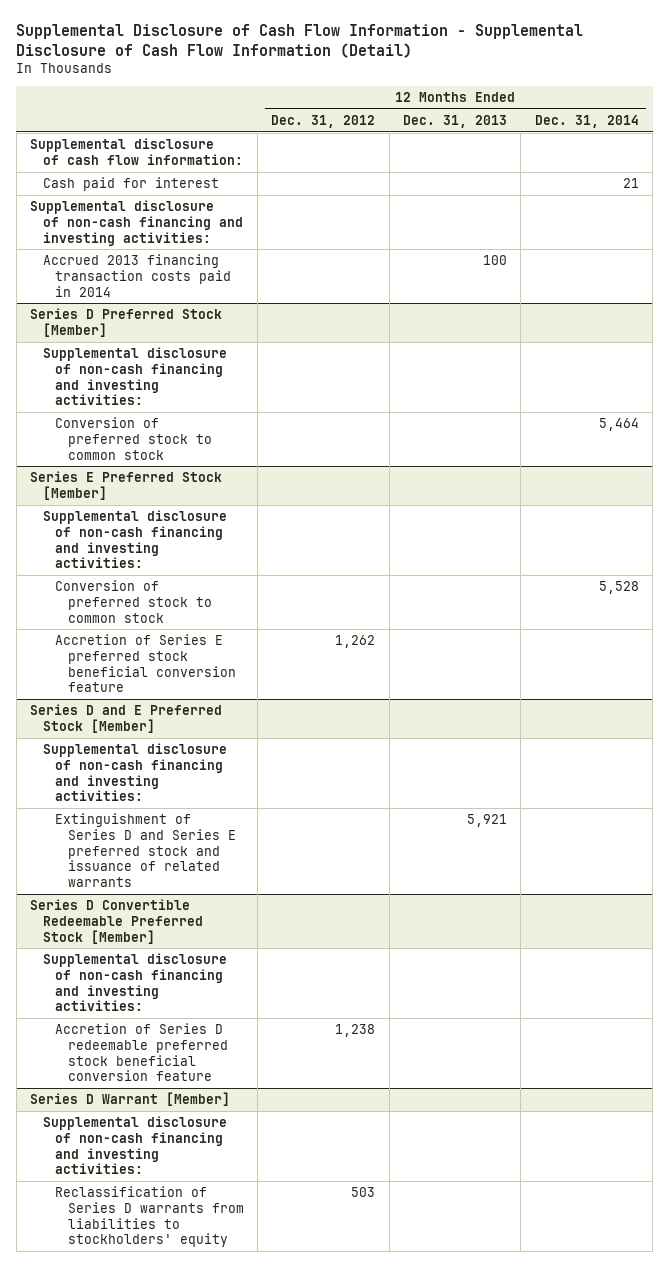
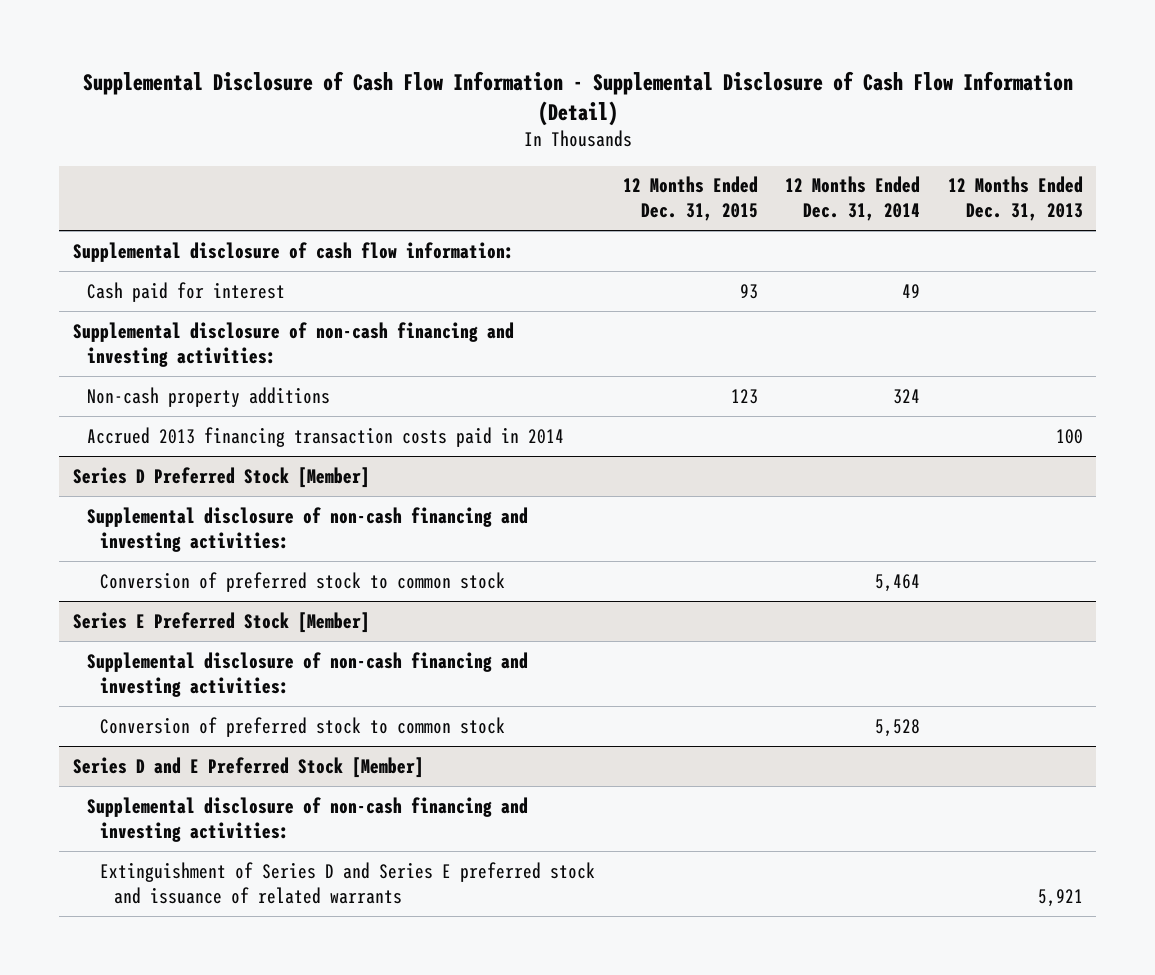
- | 12 Months Ended Dec. 31, 2012 | 12 Months Ended Dec. 31, 2013 | 12 Months Ended Dec. 31, 2014
+ | 12 Months Ended Dec. 31, 2015 | 12 Months Ended Dec. 31, 2014 | 12 Months Ended Dec. 31, 2013
- Cash paid for interest | | | 21
+ Cash paid for interest | 93 | 49 |
+ Non-cash property additions | 123 | 324 |
@ Series E Preferred Stock [Member]
- Accretion of Series E preferred stock beneficial conversion feature | 1,262 | |
- Series D Convertible Redeemable Preferred Stock [Member]
- Supplemental disclosure of non-cash financing and investing activities:
- Accretion of Series D redeemable preferred stock beneficial conversion feature | 1,238 | |
- Series D Warrant [Member]
- Supplemental disclosure of non-cash financing and investing activities:
- Reclassification of Series D warrants from liabilities to stockholders' equity | 503 | |

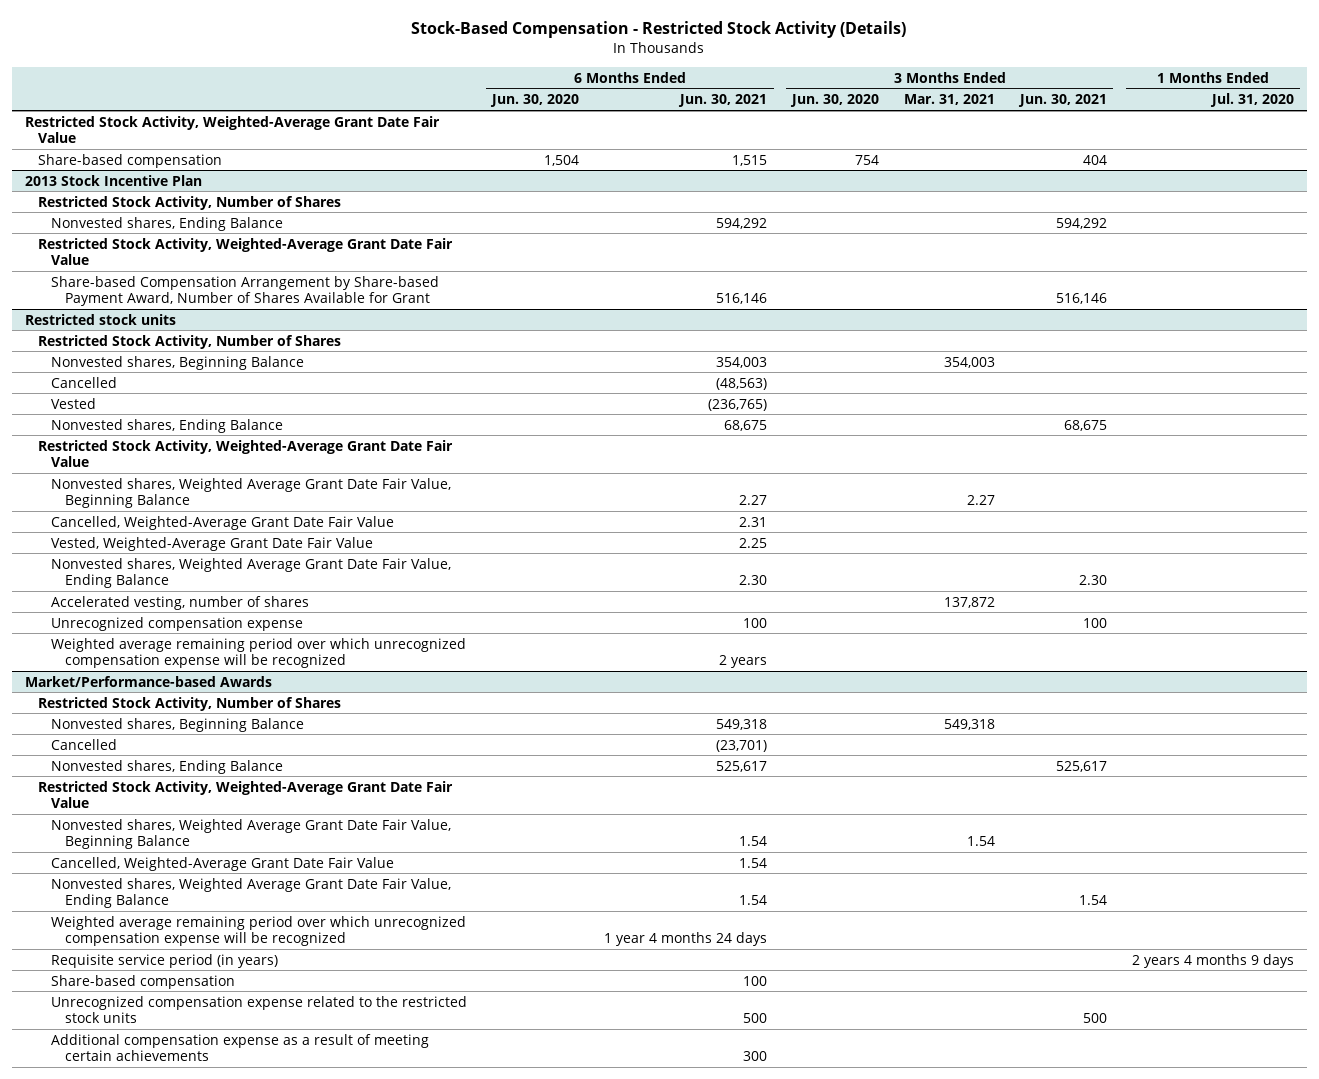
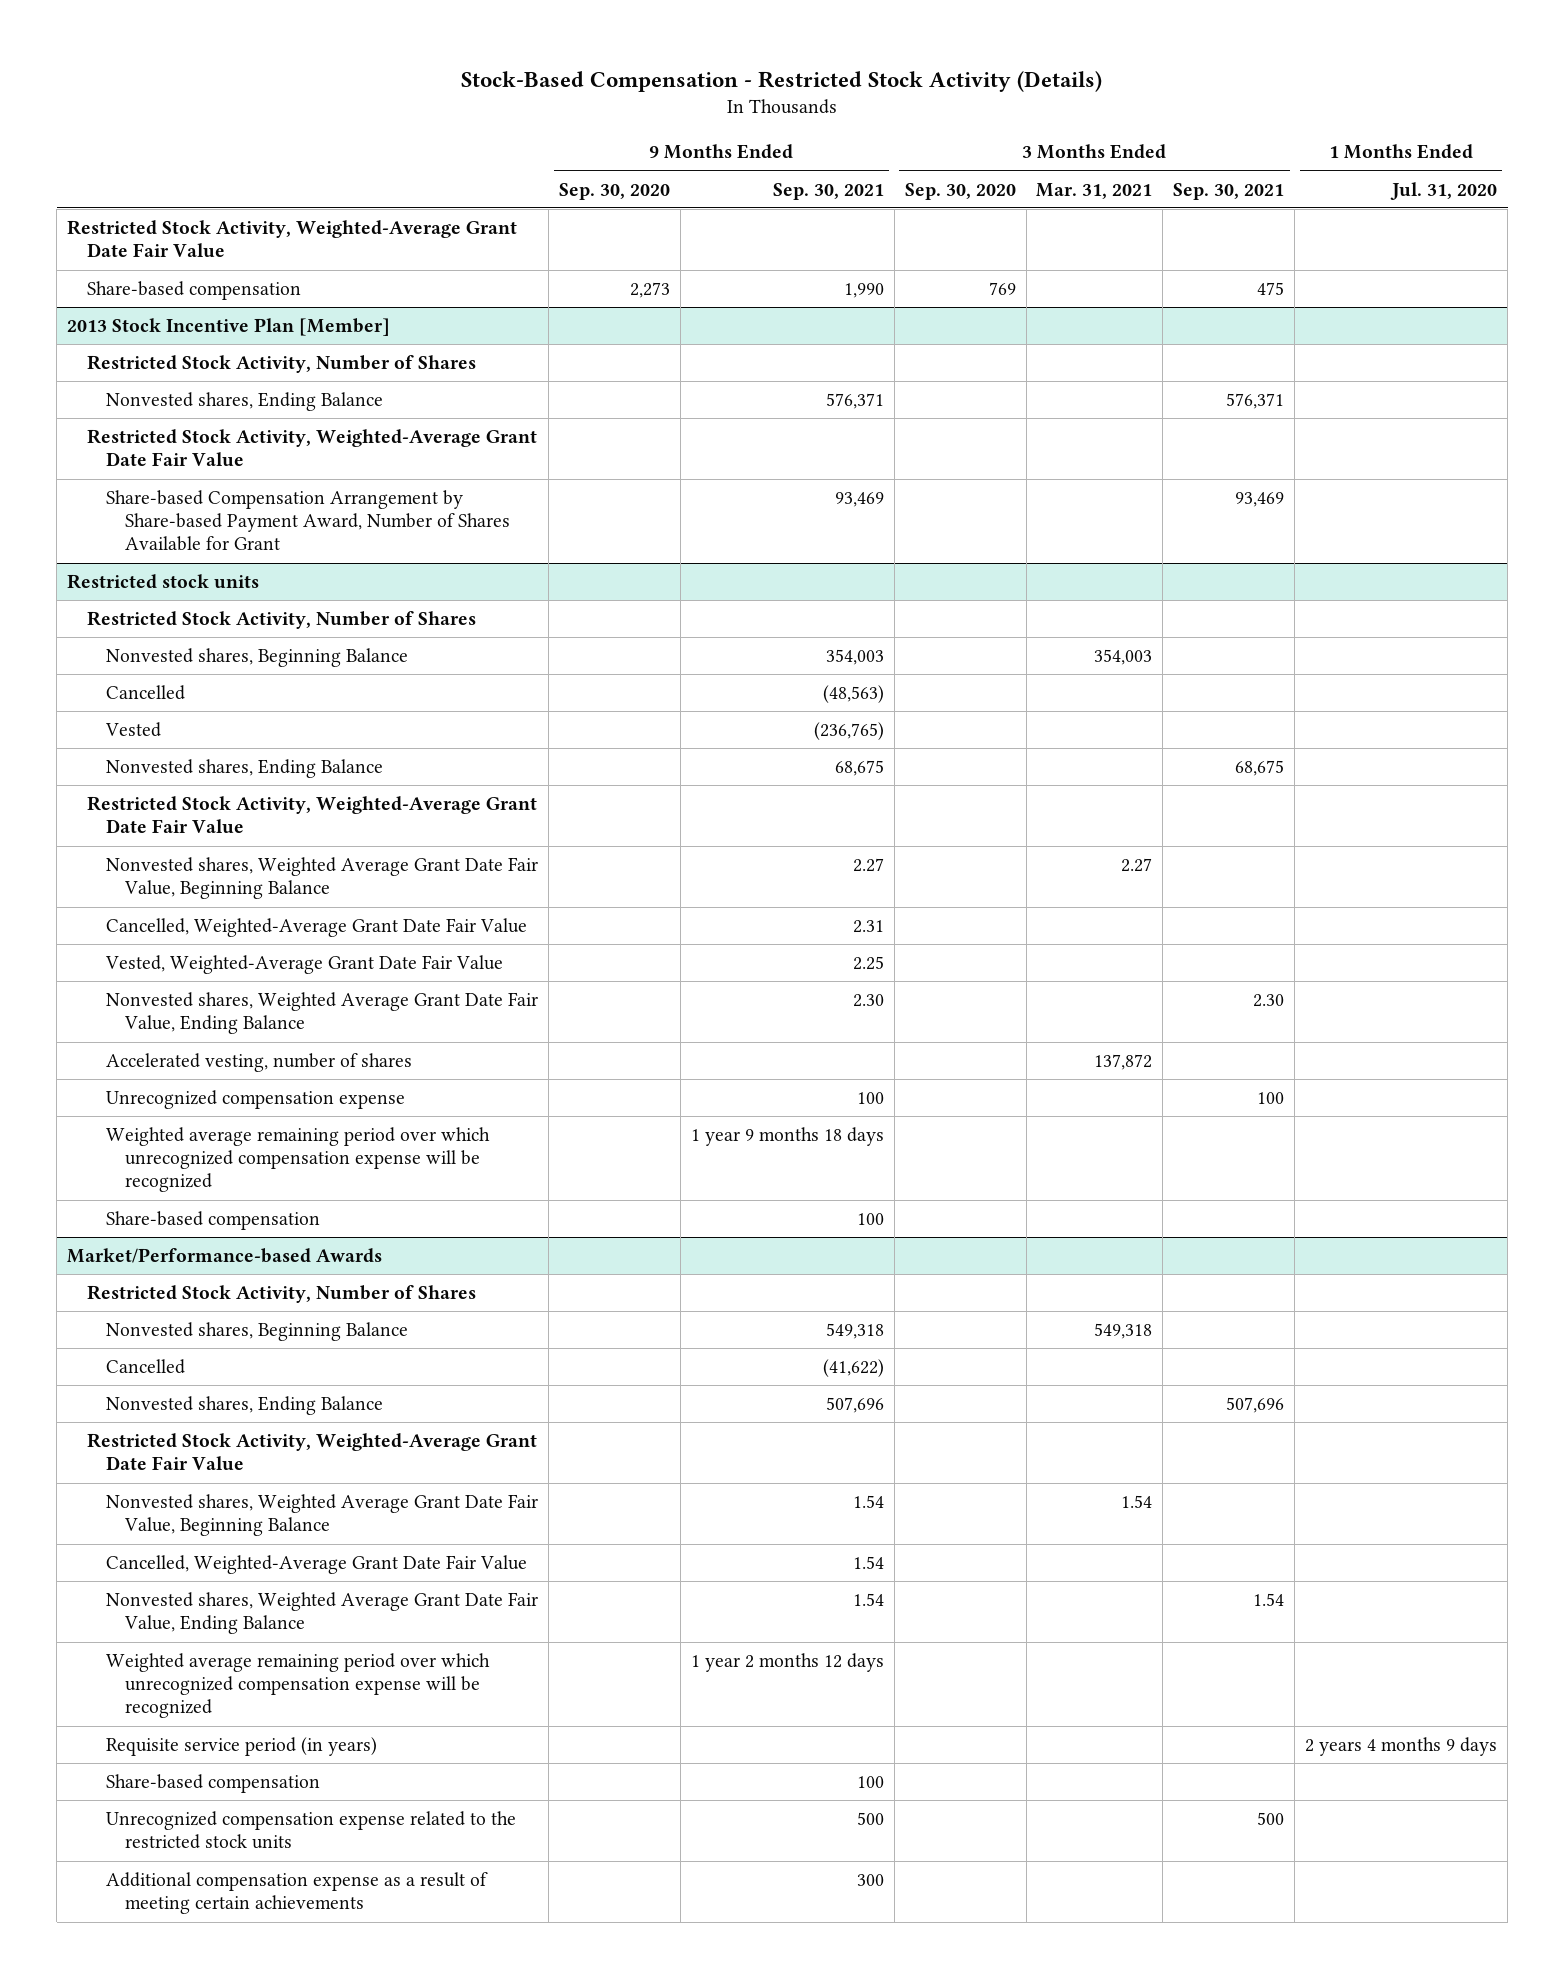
- | 6 Months Ended Jun. 30, 2020 | 6 Months Ended Jun. 30, 2021 | 3 Months Ended Jun. 30, 2020 | 3 Months Ended Mar. 31, 2021 | 3 Months Ended Jun. 30, 2021 | 1 Months Ended Jul. 31, 2020
+ | 9 Months Ended Sep. 30, 2020 | 9 Months Ended Sep. 30, 2021 | 3 Months Ended Sep. 30, 2020 | 3 Months Ended Mar. 31, 2021 | 3 Months Ended Sep. 30, 2021 | 1 Months Ended Jul. 31, 2020
- 2013 Stock Incentive Plan
+ 2013 Stock Incentive Plan [Member]
@ Restricted stock units
+ Share-based compensation | | 100 | | | |

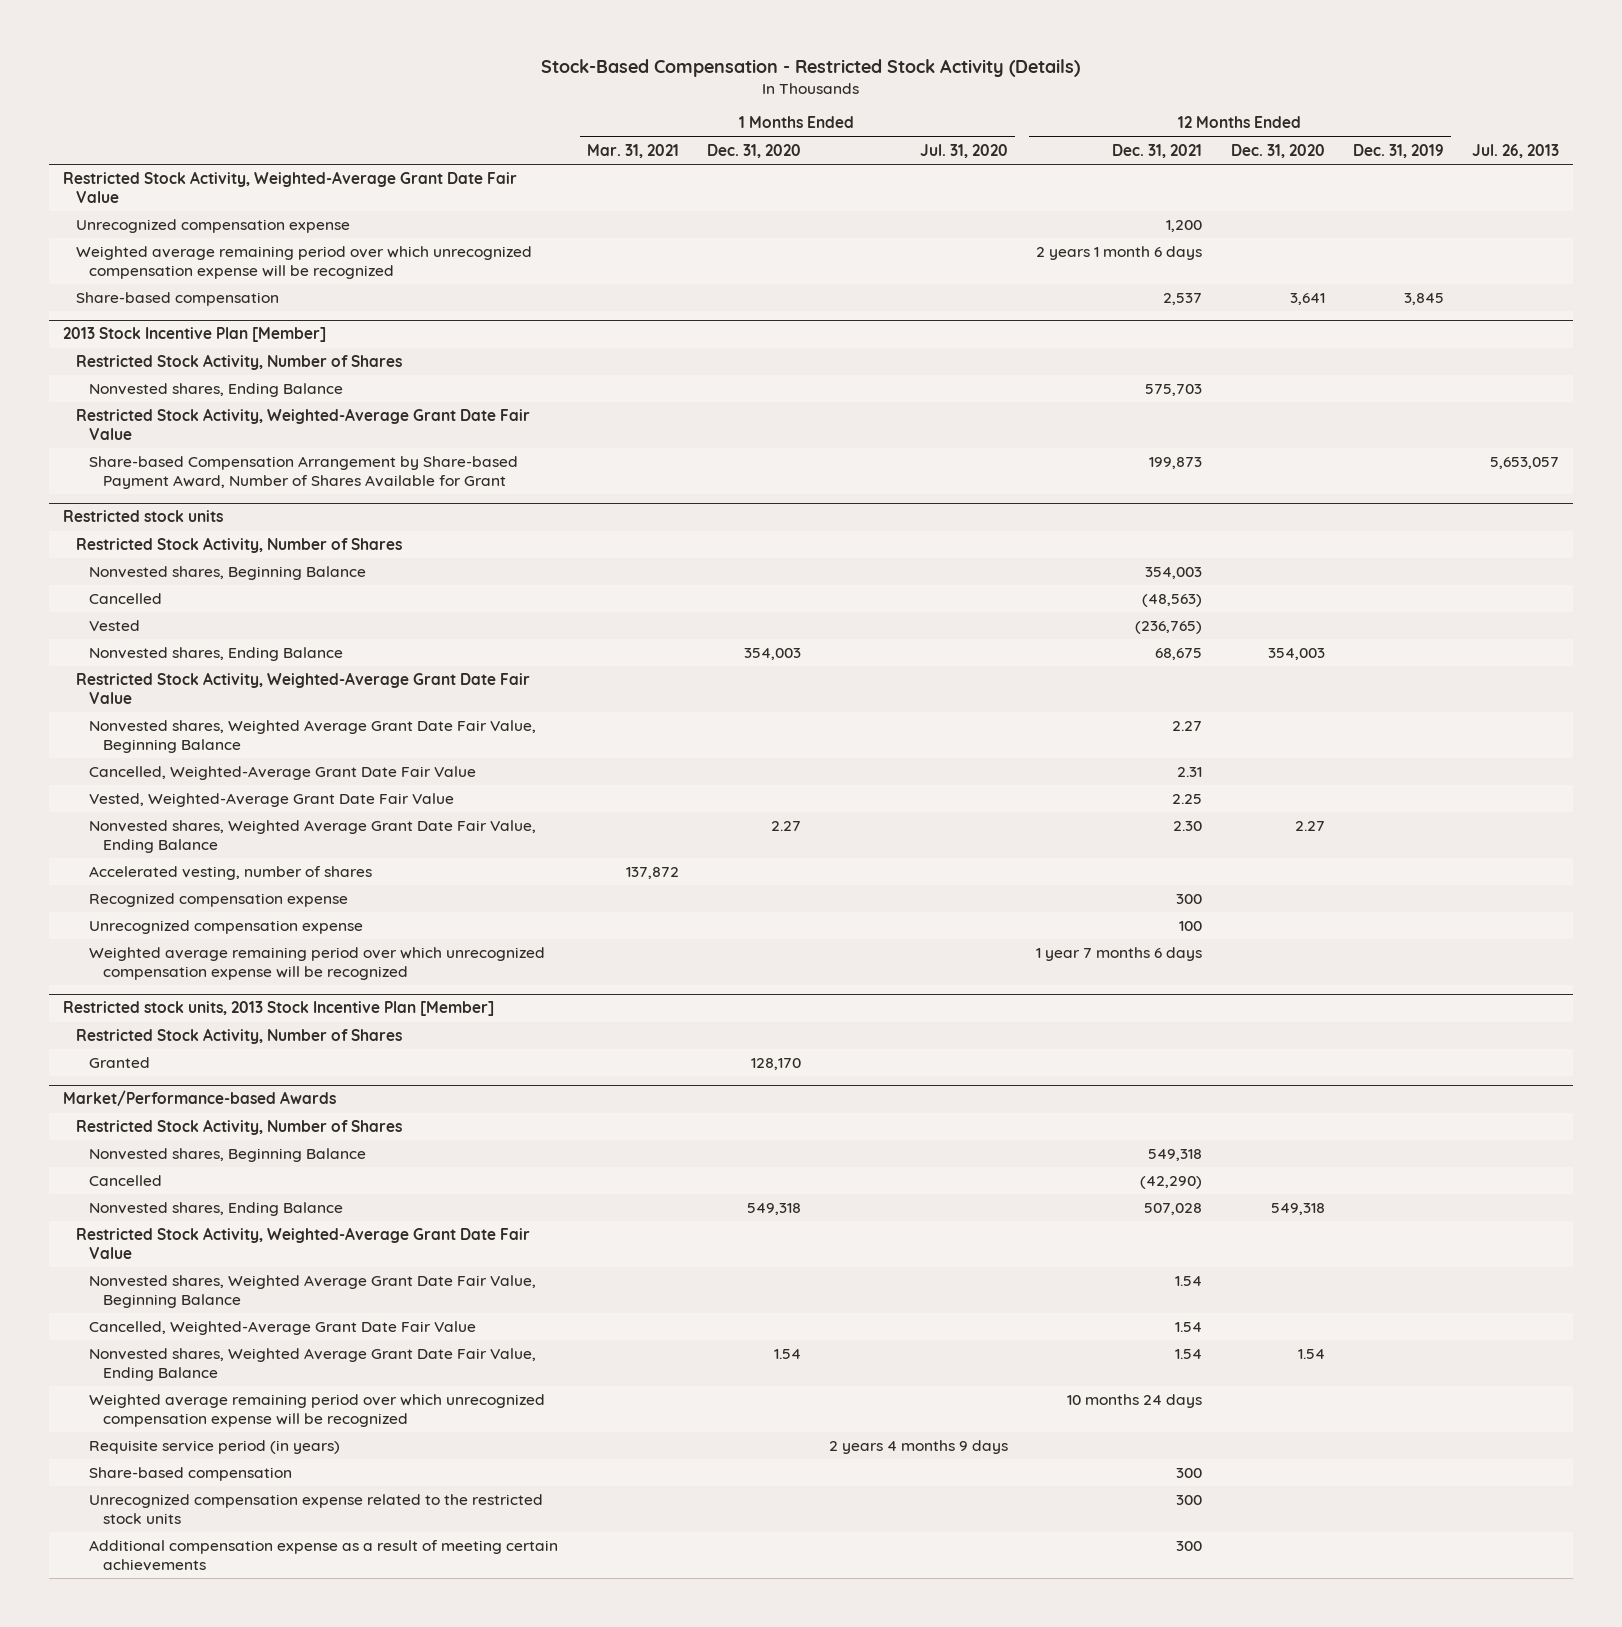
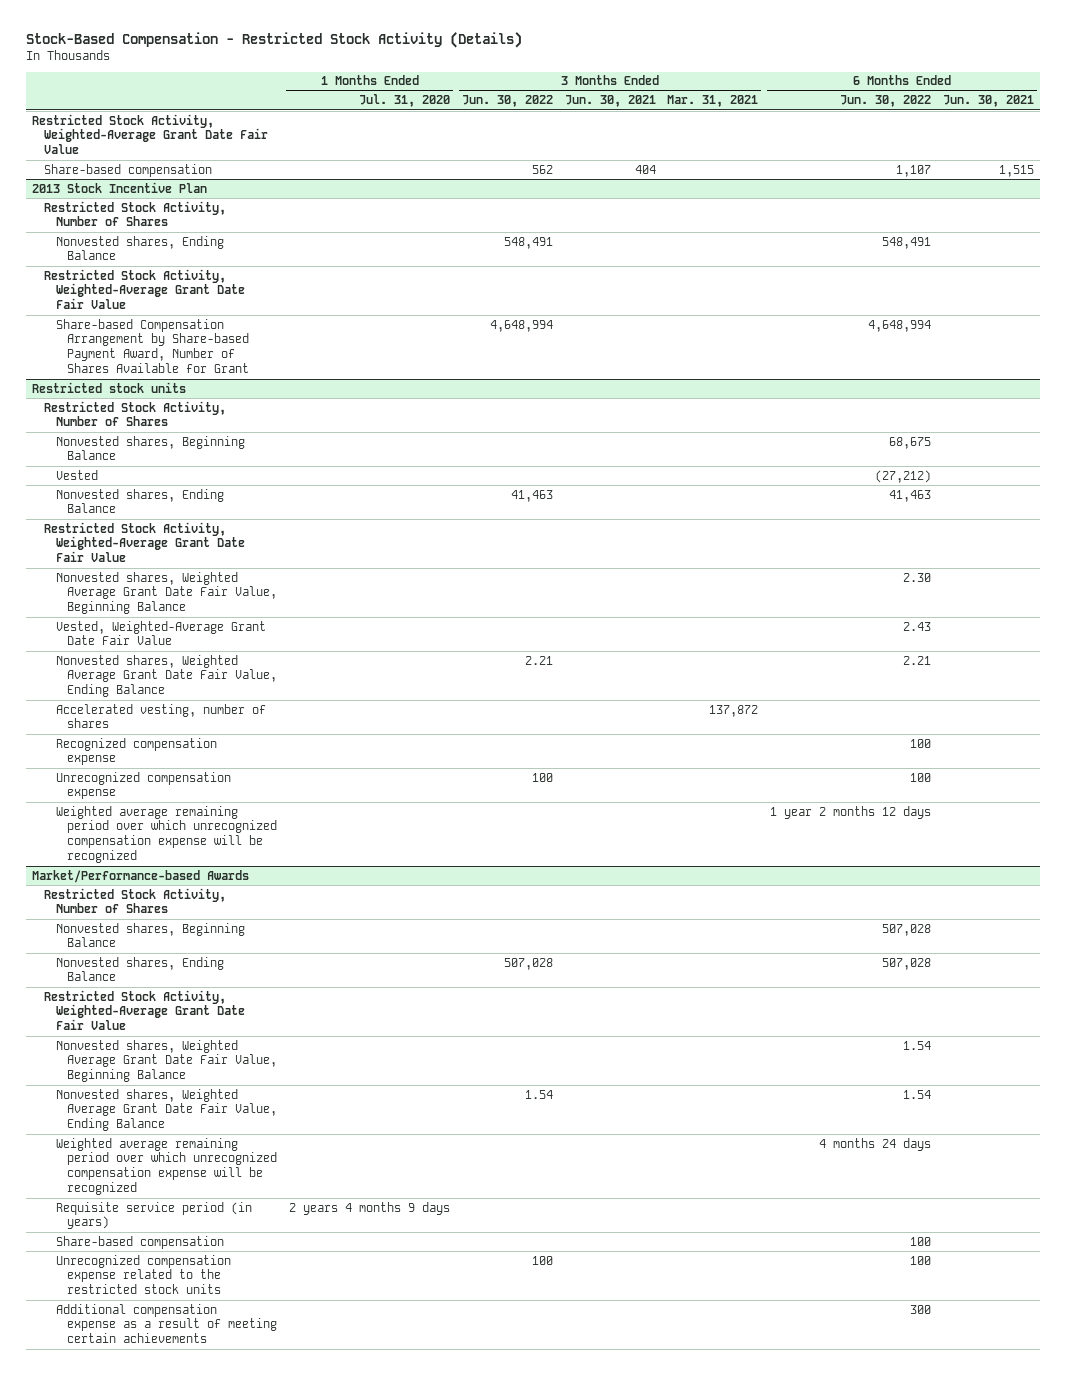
- | 1 Months Ended Mar. 31, 2021 | 1 Months Ended Dec. 31, 2020 | 1 Months Ended Jul. 31, 2020 | 12 Months Ended Dec. 31, 2021 | 12 Months Ended Dec. 31, 2020 | 12 Months Ended Dec. 31, 2019 | Jul. 26, 2013
+ | 1 Months Ended Jul. 31, 2020 | 3 Months Ended Jun. 30, 2022 | 3 Months Ended Jun. 30, 2021 | 3 Months Ended Mar. 31, 2021 | 6 Months Ended Jun. 30, 2022 | 6 Months Ended Jun. 30, 2021
- Unrecognized compensation expense | | | | 1,200 | | |
- Weighted average remaining period over which unrecognized compensation expense will be recognized | | | | 2 years 1 month 6 days | | |
- 2013 Stock Incentive Plan [Member]
+ 2013 Stock Incentive Plan
@ Restricted stock units
- Cancelled | | | | (48,563) | | |
- Cancelled, Weighted-Average Grant Date Fair Value | | | | 2.31 | | |
- Restricted stock units, 2013 Stock Incentive Plan [Member]
- Restricted Stock Activity, Number of Shares
- Granted | | 128,170 | | | | |
@ Market/Performance-based Awards
- Cancelled | | | | (42,290) | | |
- Cancelled, Weighted-Average Grant Date Fair Value | | | | 1.54 | | |

